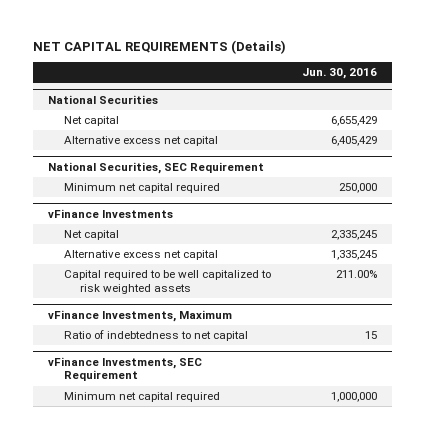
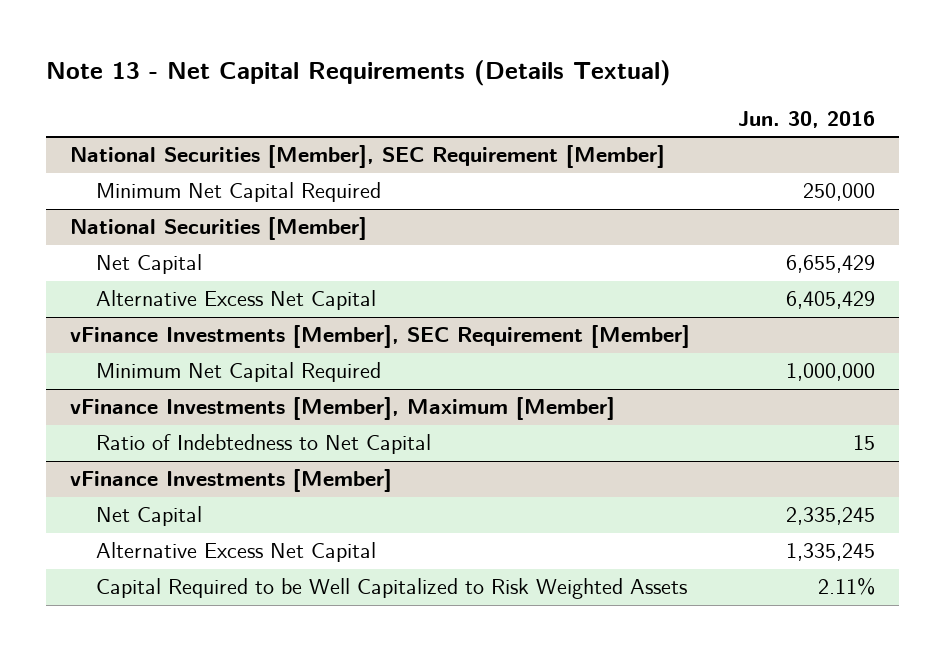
- NET CAPITAL REQUIREMENTS (Details)
+ Note 13 - Net Capital Requirements (Details Textual)
- National Securities
- Net capital | 6,655,429
- Alternative excess net capital | 6,405,429
- National Securities, SEC Requirement
- Minimum net capital required | 250,000
- vFinance Investments
- Net capital | 2,335,245
- Alternative excess net capital | 1,335,245
- Capital required to be well capitalized to risk weighted assets | 211.00%
- vFinance Investments, Maximum
- Ratio of indebtedness to net capital | 15
- vFinance Investments, SEC Requirement
- Minimum net capital required | 1,000,000
+ National Securities [Member], SEC Requirement [Member]
+ Minimum Net Capital Required | 250,000
+ National Securities [Member]
+ Net Capital | 6,655,429
+ Alternative Excess Net Capital | 6,405,429
+ vFinance Investments [Member], SEC Requirement [Member]
+ Minimum Net Capital Required | 1,000,000
+ vFinance Investments [Member], Maximum [Member]
+ Ratio of Indebtedness to Net Capital | 15
+ vFinance Investments [Member]
+ Net Capital | 2,335,245
+ Alternative Excess Net Capital | 1,335,245
+ Capital Required to be Well Capitalized to Risk Weighted Assets | 2.11%

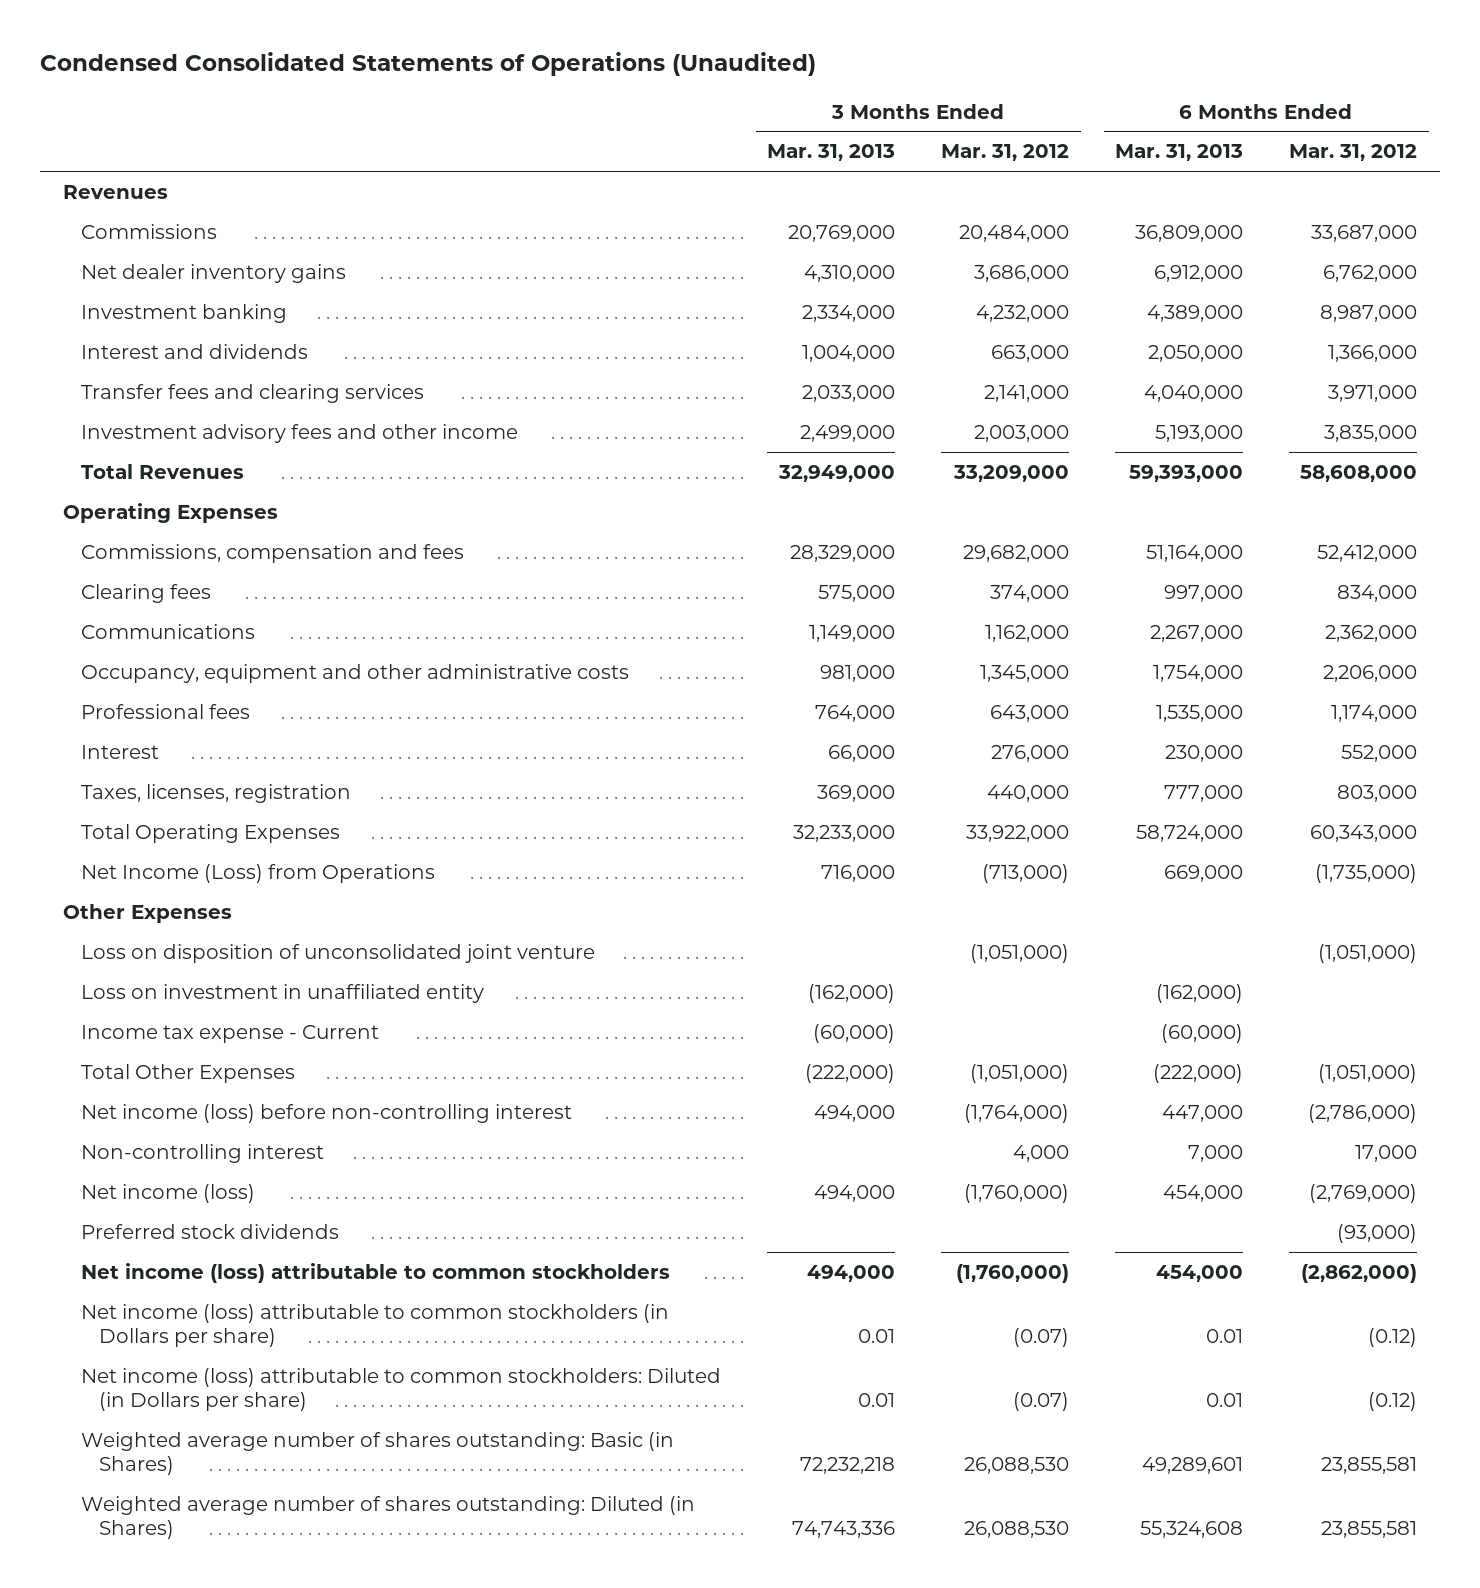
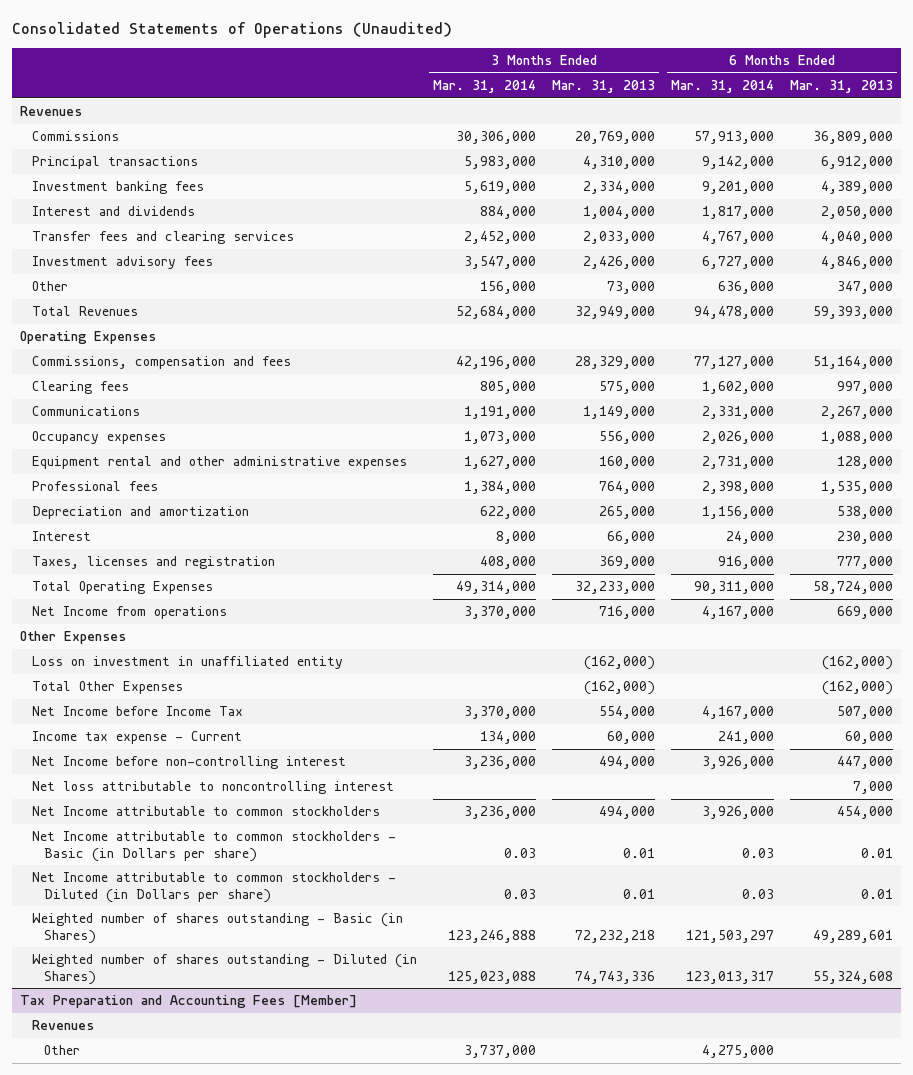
- Condensed Consolidated Statements of Operations (Unaudited)
+ Consolidated Statements of Operations (Unaudited)
- | 3 Months Ended Mar. 31, 2013 | 3 Months Ended Mar. 31, 2012 | 6 Months Ended Mar. 31, 2013 | 6 Months Ended Mar. 31, 2012
+ | 3 Months Ended Mar. 31, 2014 | 3 Months Ended Mar. 31, 2013 | 6 Months Ended Mar. 31, 2014 | 6 Months Ended Mar. 31, 2013
- Net dealer inventory gains | 4,310,000 | 3,686,000 | 6,912,000 | 6,762,000
- Investment banking | 2,334,000 | 4,232,000 | 4,389,000 | 8,987,000
+ Principal transactions | 5,983,000 | 4,310,000 | 9,142,000 | 6,912,000
+ Investment banking fees | 5,619,000 | 2,334,000 | 9,201,000 | 4,389,000
- Investment advisory fees and other income | 2,499,000 | 2,003,000 | 5,193,000 | 3,835,000
+ Investment advisory fees | 3,547,000 | 2,426,000 | 6,727,000 | 4,846,000
+ Other | 156,000 | 73,000 | 636,000 | 347,000
- Occupancy, equipment and other administrative costs | 981,000 | 1,345,000 | 1,754,000 | 2,206,000
+ Occupancy expenses | 1,073,000 | 556,000 | 2,026,000 | 1,088,000
+ Equipment rental and other administrative expenses | 1,627,000 | 160,000 | 2,731,000 | 128,000
+ Depreciation and amortization | 622,000 | 265,000 | 1,156,000 | 538,000
- Taxes, licenses, registration | 369,000 | 440,000 | 777,000 | 803,000
+ Taxes, licenses and registration | 408,000 | 369,000 | 916,000 | 777,000
- Net Income (Loss) from Operations | 716,000 | (713,000) | 669,000 | (1,735,000)
+ Net Income from operations | 3,370,000 | 716,000 | 4,167,000 | 669,000
- Loss on disposition of unconsolidated joint venture | | (1,051,000) | | (1,051,000)
- Income tax expense - Current | (60,000) | | (60,000) |
- Total Other Expenses | (222,000) | (1,051,000) | (222,000) | (1,051,000)
- Net income (loss) before non-controlling interest | 494,000 | (1,764,000) | 447,000 | (2,786,000)
- Non-controlling interest | | 4,000 | 7,000 | 17,000
- Net income (loss) | 494,000 | (1,760,000) | 454,000 | (2,769,000)
- Preferred stock dividends | | | | (93,000)
- Net income (loss) attributable to common stockholders | 494,000 | (1,760,000) | 454,000 | (2,862,000)
- Net income (loss) attributable to common stockholders (in Dollars per share) | 0.01 | (0.07) | 0.01 | (0.12)
- Net income (loss) attributable to common stockholders: Diluted (in Dollars per share) | 0.01 | (0.07) | 0.01 | (0.12)
- Weighted average number of shares outstanding: Basic (in Shares) | 72,232,218 | 26,088,530 | 49,289,601 | 23,855,581
- Weighted average number of shares outstanding: Diluted (in Shares) | 74,743,336 | 26,088,530 | 55,324,608 | 23,855,581
+ Total Other Expenses | | (162,000) | | (162,000)
+ Net Income before Income Tax | 3,370,000 | 554,000 | 4,167,000 | 507,000
+ Income tax expense - Current | 134,000 | 60,000 | 241,000 | 60,000
+ Net Income before non-controlling interest | 3,236,000 | 494,000 | 3,926,000 | 447,000
+ Net loss attributable to noncontrolling interest | | | | 7,000
+ Net Income attributable to common stockholders | 3,236,000 | 494,000 | 3,926,000 | 454,000
+ Net Income attributable to common stockholders - Basic (in Dollars per share) | 0.03 | 0.01 | 0.03 | 0.01
+ Net Income attributable to common stockholders - Diluted (in Dollars per share) | 0.03 | 0.01 | 0.03 | 0.01
+ Weighted number of shares outstanding - Basic (in Shares) | 123,246,888 | 72,232,218 | 121,503,297 | 49,289,601
+ Weighted number of shares outstanding - Diluted (in Shares) | 125,023,088 | 74,743,336 | 123,013,317 | 55,324,608
+ Tax Preparation and Accounting Fees [Member]
+ Revenues
+ Other | 3,737,000 | | 4,275,000 |

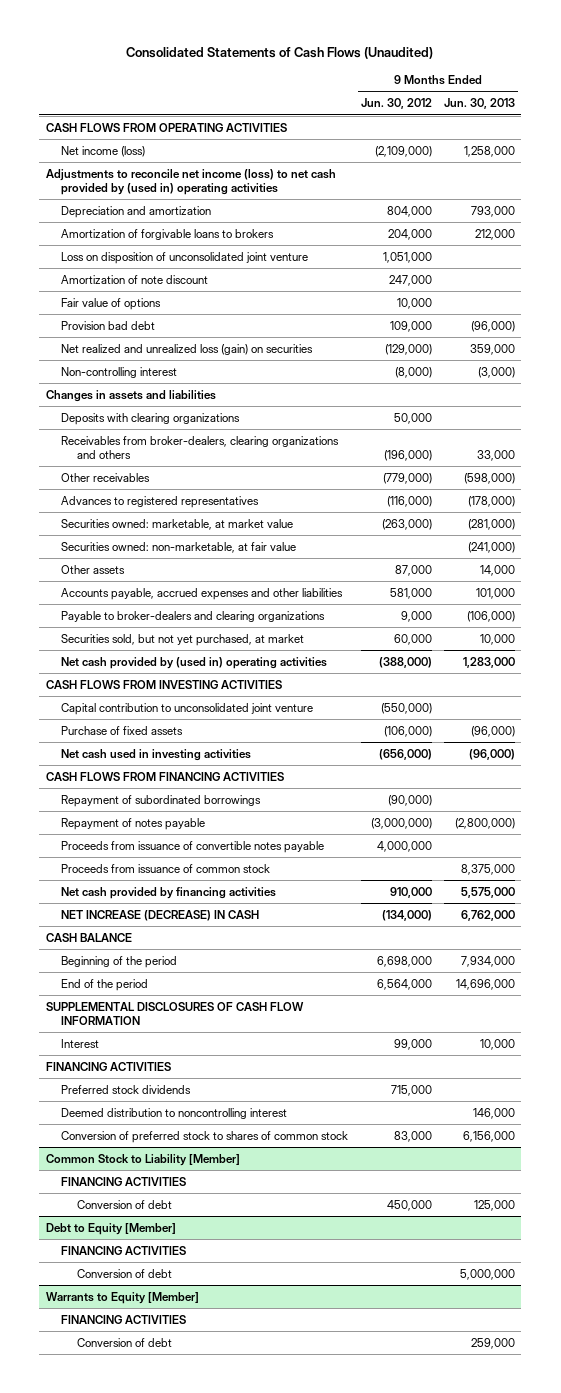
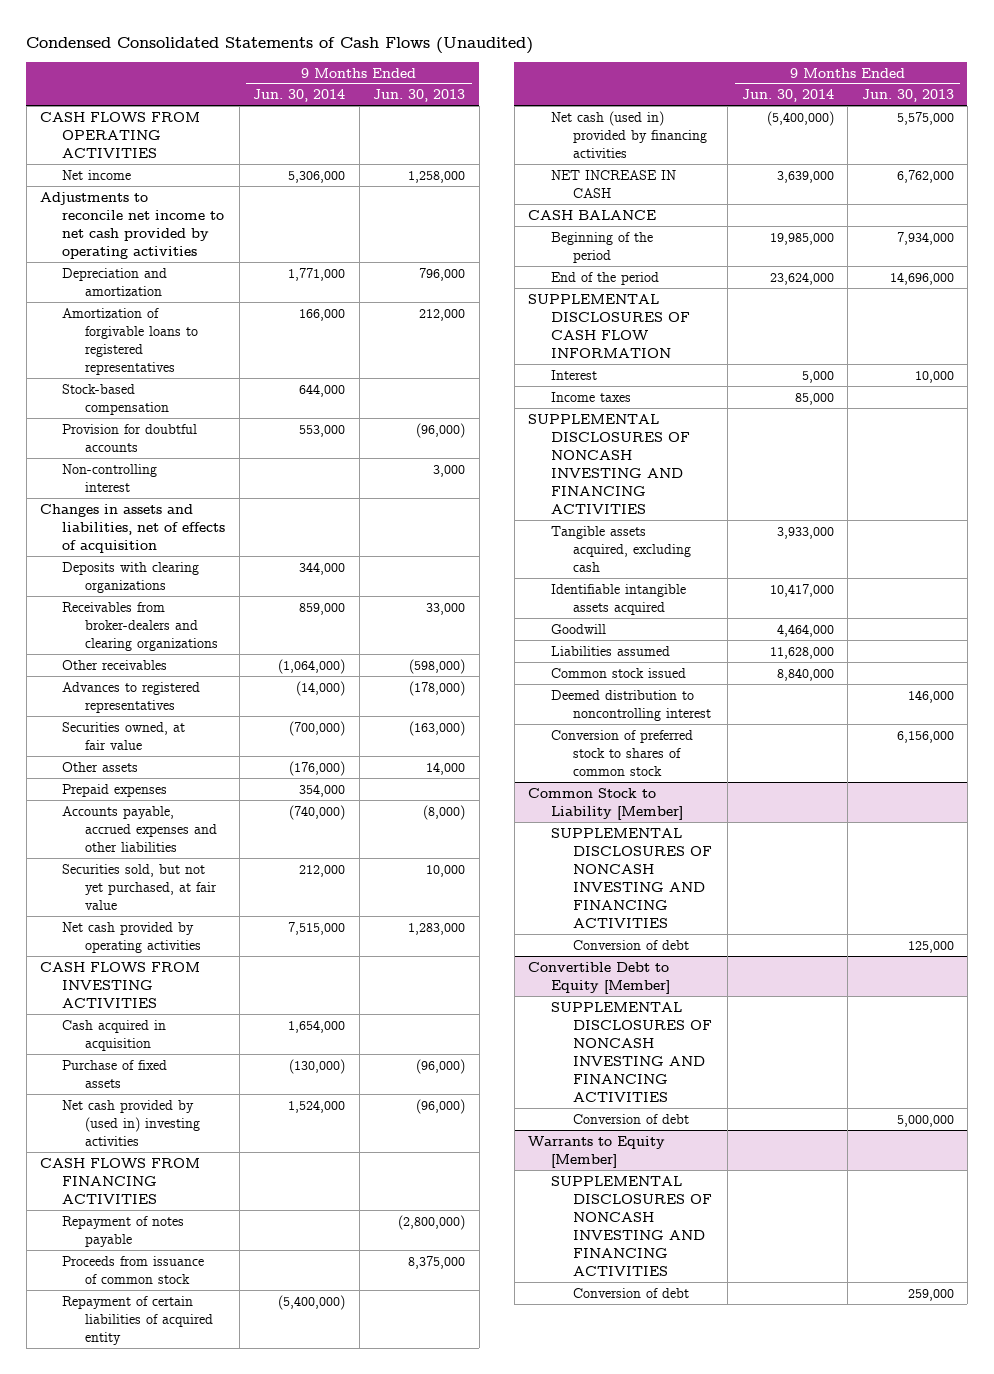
- Consolidated Statements of Cash Flows (Unaudited)
+ Condensed Consolidated Statements of Cash Flows (Unaudited)
- | 9 Months Ended Jun. 30, 2012 | 9 Months Ended Jun. 30, 2013
+ | 9 Months Ended Jun. 30, 2014 | 9 Months Ended Jun. 30, 2013
- Net income (loss) | (2,109,000) | 1,258,000
- Adjustments to reconcile net income (loss) to net cash provided by (used in) operating activities
- Depreciation and amortization | 804,000 | 793,000
- Amortization of forgivable loans to brokers | 204,000 | 212,000
- Loss on disposition of unconsolidated joint venture | 1,051,000 |
- Amortization of note discount | 247,000 |
- Fair value of options | 10,000 |
- Provision bad debt | 109,000 | (96,000)
- Net realized and unrealized loss (gain) on securities | (129,000) | 359,000
- Non-controlling interest | (8,000) | (3,000)
- Changes in assets and liabilities
+ Net income | 5,306,000 | 1,258,000
+ Adjustments to reconcile net income to net cash provided by operating activities
+ Depreciation and amortization | 1,771,000 | 796,000
+ Amortization of forgivable loans to registered representatives | 166,000 | 212,000
+ Stock-based compensation | 644,000 |
+ Provision for doubtful accounts | 553,000 | (96,000)
+ Non-controlling interest | | 3,000
+ Changes in assets and liabilities, net of effects of acquisition
- Receivables from broker-dealers, clearing organizations and others | (196,000) | 33,000
+ Receivables from broker-dealers and clearing organizations | 859,000 | 33,000
- Securities owned: marketable, at market value | (263,000) | (281,000)
- Securities owned: non-marketable, at fair value | | (241,000)
+ Securities owned, at fair value | (700,000) | (163,000)
- Accounts payable, accrued expenses and other liabilities | 581,000 | 101,000
- Payable to broker-dealers and clearing organizations | 9,000 | (106,000)
- Securities sold, but not yet purchased, at market | 60,000 | 10,000
- Net cash provided by (used in) operating activities | (388,000) | 1,283,000
+ Prepaid expenses | 354,000 |
+ Accounts payable, accrued expenses and other liabilities | (740,000) | (8,000)
+ Securities sold, but not yet purchased, at fair value | 212,000 | 10,000
+ Net cash provided by operating activities | 7,515,000 | 1,283,000
- Capital contribution to unconsolidated joint venture | (550,000) |
+ Cash acquired in acquisition | 1,654,000 |
- Net cash used in investing activities | (656,000) | (96,000)
+ Net cash provided by (used in) investing activities | 1,524,000 | (96,000)
- Repayment of subordinated borrowings | (90,000) |
- Proceeds from issuance of convertible notes payable | 4,000,000 |
- Net cash provided by financing activities | 910,000 | 5,575,000
- NET INCREASE (DECREASE) IN CASH | (134,000) | 6,762,000
+ Repayment of certain liabilities of acquired entity | (5,400,000) |
+ Net cash (used in) provided by financing activities | (5,400,000) | 5,575,000
+ NET INCREASE IN CASH | 3,639,000 | 6,762,000
- FINANCING ACTIVITIES
- Preferred stock dividends | 715,000 |
+ Income taxes | 85,000 |
+ SUPPLEMENTAL DISCLOSURES OF NONCASH INVESTING AND FINANCING ACTIVITIES
+ Tangible assets acquired, excluding cash | 3,933,000 |
+ Identifiable intangible assets acquired | 10,417,000 |
+ Goodwill | 4,464,000 |
+ Liabilities assumed | 11,628,000 |
+ Common stock issued | 8,840,000 |
@ Common Stock to Liability [Member]
- FINANCING ACTIVITIES
+ SUPPLEMENTAL DISCLOSURES OF NONCASH INVESTING AND FINANCING ACTIVITIES
- Debt to Equity [Member]
- FINANCING ACTIVITIES
+ Convertible Debt to Equity [Member]
+ SUPPLEMENTAL DISCLOSURES OF NONCASH INVESTING AND FINANCING ACTIVITIES
@ Warrants to Equity [Member]
- FINANCING ACTIVITIES
+ SUPPLEMENTAL DISCLOSURES OF NONCASH INVESTING AND FINANCING ACTIVITIES

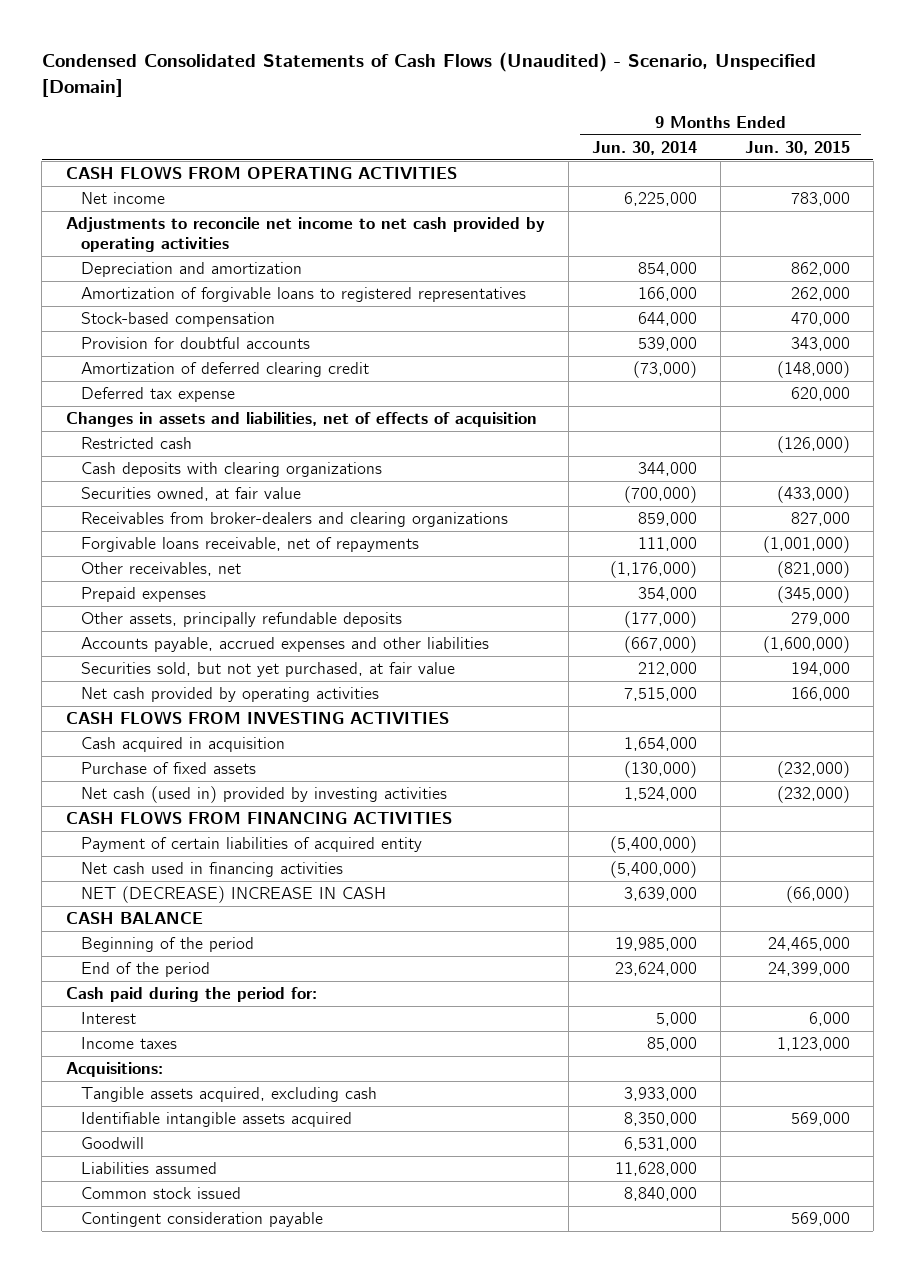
- Condensed Consolidated Statements of Cash Flows (Unaudited)
+ Condensed Consolidated Statements of Cash Flows (Unaudited) - Scenario, Unspecified [Domain]
- | 9 Months Ended Jun. 30, 2014 | 9 Months Ended Jun. 30, 2013
+ | 9 Months Ended Jun. 30, 2014 | 9 Months Ended Jun. 30, 2015
- Net income | 5,306,000 | 1,258,000
+ Net income | 6,225,000 | 783,000
- Depreciation and amortization | 1,771,000 | 796,000
+ Depreciation and amortization | 854,000 | 862,000
- Provision for doubtful accounts | 553,000 | (96,000)
- Non-controlling interest | | 3,000
+ Provision for doubtful accounts | 539,000 | 343,000
+ Amortization of deferred clearing credit | (73,000) | (148,000)
+ Deferred tax expense | | 620,000
- Deposits with clearing organizations | 344,000 |
- Other receivables | (1,064,000) | (598,000)
- Advances to registered representatives | (14,000) | (178,000)
+ Restricted cash | | (126,000)
+ Cash deposits with clearing organizations | 344,000 |
- Other assets | (176,000) | 14,000
moved down: Receivables from broker-dealers and clearing organizations | 859,000 | 827,000
+ Forgivable loans receivable, net of repayments | 111,000 | (1,001,000)
+ Other receivables, net | (1,176,000) | (821,000)
- Accounts payable, accrued expenses and other liabilities | (740,000) | (8,000)
+ Other assets, principally refundable deposits | (177,000) | 279,000
+ Accounts payable, accrued expenses and other liabilities | (667,000) | (1,600,000)
- Net cash provided by (used in) investing activities | 1,524,000 | (96,000)
+ Net cash (used in) provided by investing activities | 1,524,000 | (232,000)
- Repayment of notes payable | | (2,800,000)
- Proceeds from issuance of common stock | | 8,375,000
- Repayment of certain liabilities of acquired entity | (5,400,000) |
- Net cash (used in) provided by financing activities | (5,400,000) | 5,575,000
- NET INCREASE IN CASH | 3,639,000 | 6,762,000
+ Payment of certain liabilities of acquired entity | (5,400,000) |
+ Net cash used in financing activities | (5,400,000) |
+ NET (DECREASE) INCREASE IN CASH | 3,639,000 | (66,000)
- SUPPLEMENTAL DISCLOSURES OF CASH FLOW INFORMATION
+ Cash paid during the period for:
- SUPPLEMENTAL DISCLOSURES OF NONCASH INVESTING AND FINANCING ACTIVITIES
+ Acquisitions:
- Identifiable intangible assets acquired | 10,417,000 |
- Goodwill | 4,464,000 |
+ Identifiable intangible assets acquired | 8,350,000 | 569,000
+ Goodwill | 6,531,000 |
- Deemed distribution to noncontrolling interest | | 146,000
- Conversion of preferred stock to shares of common stock | | 6,156,000
- Common Stock to Liability [Member]
- SUPPLEMENTAL DISCLOSURES OF NONCASH INVESTING AND FINANCING ACTIVITIES
- Conversion of debt | | 125,000
- Convertible Debt to Equity [Member]
- SUPPLEMENTAL DISCLOSURES OF NONCASH INVESTING AND FINANCING ACTIVITIES
- Conversion of debt | | 5,000,000
- Warrants to Equity [Member]
- SUPPLEMENTAL DISCLOSURES OF NONCASH INVESTING AND FINANCING ACTIVITIES
- Conversion of debt | | 259,000
+ Contingent consideration payable | | 569,000

